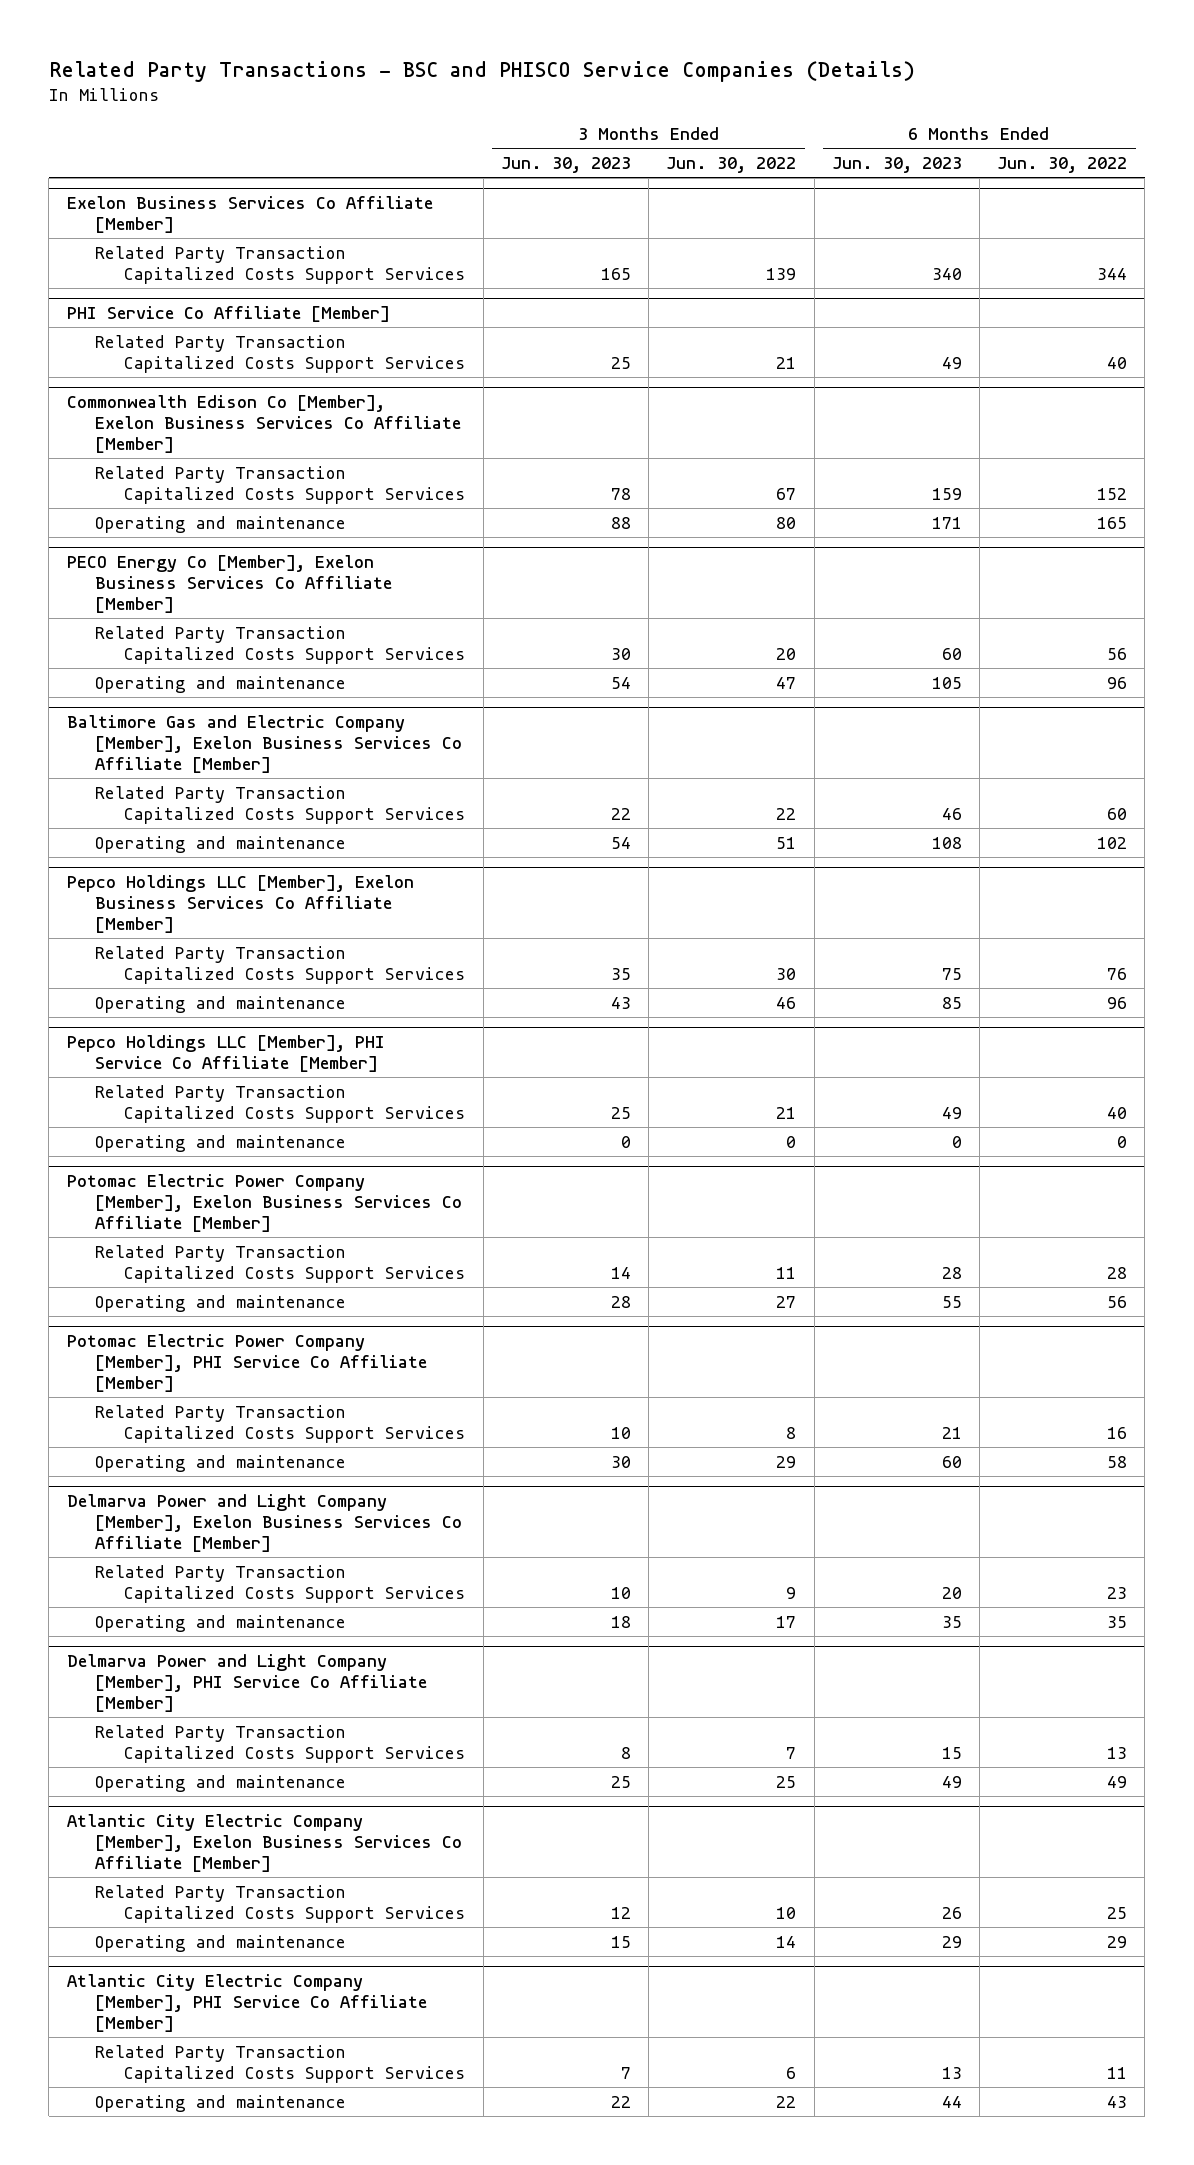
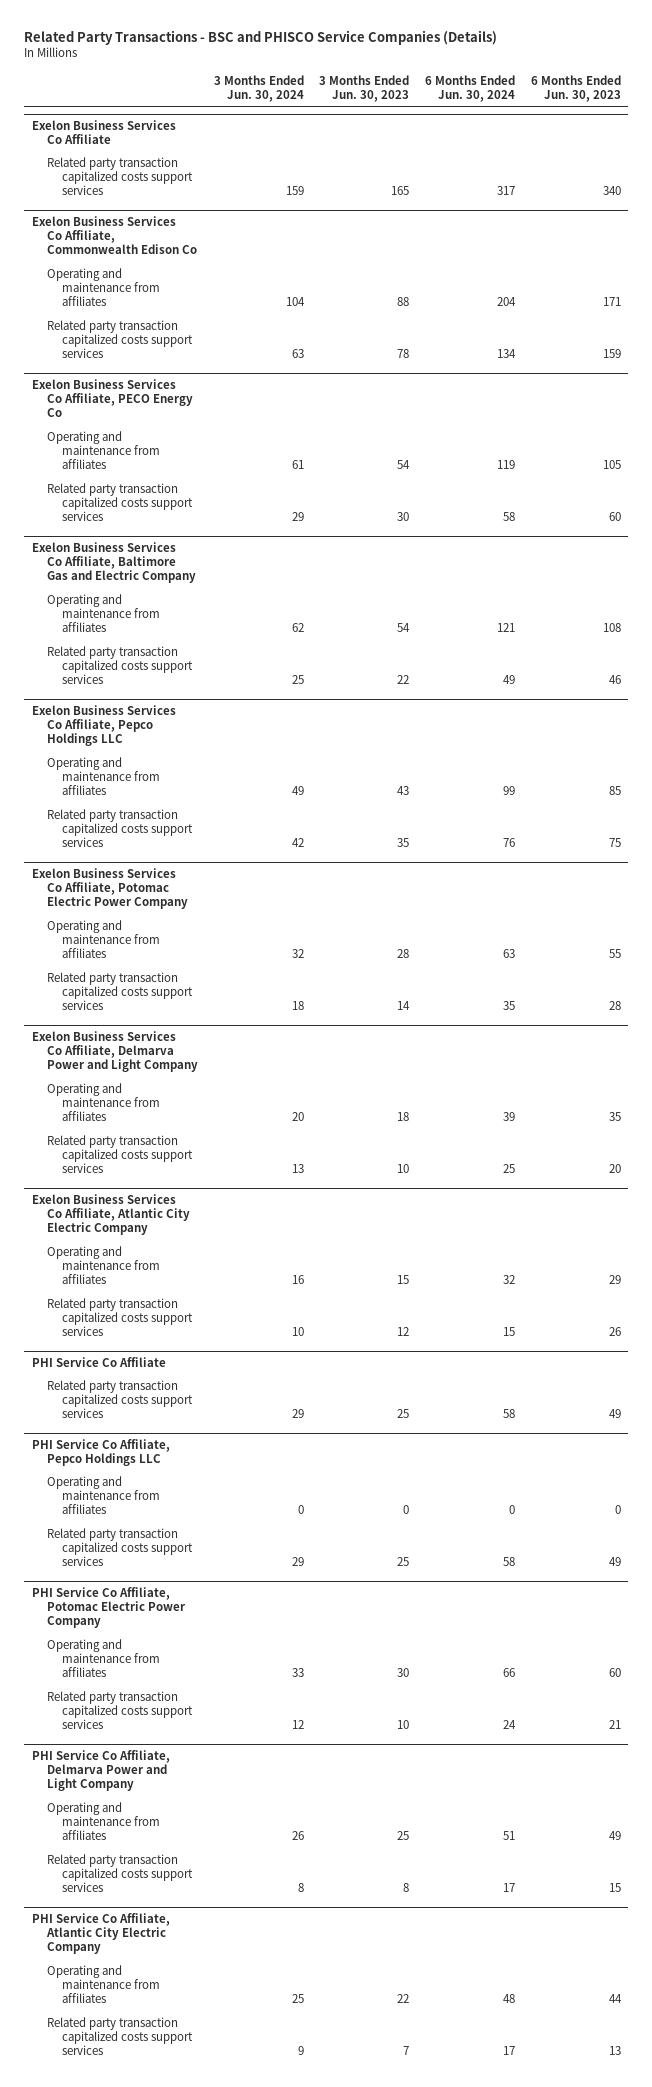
- | 3 Months Ended Jun. 30, 2023 | 3 Months Ended Jun. 30, 2022 | 6 Months Ended Jun. 30, 2023 | 6 Months Ended Jun. 30, 2022
+ | 3 Months Ended Jun. 30, 2024 | 3 Months Ended Jun. 30, 2023 | 6 Months Ended Jun. 30, 2024 | 6 Months Ended Jun. 30, 2023
- Exelon Business Services Co Affiliate [Member]
- Related Party Transaction Capitalized Costs Support Services | 165 | 139 | 340 | 344
- PHI Service Co Affiliate [Member]
- Related Party Transaction Capitalized Costs Support Services | 25 | 21 | 49 | 40
- Commonwealth Edison Co [Member], Exelon Business Services Co Affiliate [Member]
- Related Party Transaction Capitalized Costs Support Services | 78 | 67 | 159 | 152
- Operating and maintenance | 88 | 80 | 171 | 165
- PECO Energy Co [Member], Exelon Business Services Co Affiliate [Member]
- Related Party Transaction Capitalized Costs Support Services | 30 | 20 | 60 | 56
- Operating and maintenance | 54 | 47 | 105 | 96
- Baltimore Gas and Electric Company [Member], Exelon Business Services Co Affiliate [Member]
- Related Party Transaction Capitalized Costs Support Services | 22 | 22 | 46 | 60
- Operating and maintenance | 54 | 51 | 108 | 102
- Pepco Holdings LLC [Member], Exelon Business Services Co Affiliate [Member]
- Related Party Transaction Capitalized Costs Support Services | 35 | 30 | 75 | 76
- Operating and maintenance | 43 | 46 | 85 | 96
- Pepco Holdings LLC [Member], PHI Service Co Affiliate [Member]
- Related Party Transaction Capitalized Costs Support Services | 25 | 21 | 49 | 40
- Operating and maintenance | 0 | 0 | 0 | 0
- Potomac Electric Power Company [Member], Exelon Business Services Co Affiliate [Member]
- Related Party Transaction Capitalized Costs Support Services | 14 | 11 | 28 | 28
- Operating and maintenance | 28 | 27 | 55 | 56
- Potomac Electric Power Company [Member], PHI Service Co Affiliate [Member]
- Related Party Transaction Capitalized Costs Support Services | 10 | 8 | 21 | 16
- Operating and maintenance | 30 | 29 | 60 | 58
- Delmarva Power and Light Company [Member], Exelon Business Services Co Affiliate [Member]
- Related Party Transaction Capitalized Costs Support Services | 10 | 9 | 20 | 23
- Operating and maintenance | 18 | 17 | 35 | 35
- Delmarva Power and Light Company [Member], PHI Service Co Affiliate [Member]
- Related Party Transaction Capitalized Costs Support Services | 8 | 7 | 15 | 13
- Operating and maintenance | 25 | 25 | 49 | 49
- Atlantic City Electric Company [Member], Exelon Business Services Co Affiliate [Member]
- Related Party Transaction Capitalized Costs Support Services | 12 | 10 | 26 | 25
- Operating and maintenance | 15 | 14 | 29 | 29
- Atlantic City Electric Company [Member], PHI Service Co Affiliate [Member]
- Related Party Transaction Capitalized Costs Support Services | 7 | 6 | 13 | 11
- Operating and maintenance | 22 | 22 | 44 | 43
+ Exelon Business Services Co Affiliate
+ Related party transaction capitalized costs support services | 159 | 165 | 317 | 340
+ Exelon Business Services Co Affiliate, Commonwealth Edison Co
+ Operating and maintenance from affiliates | 104 | 88 | 204 | 171
+ Related party transaction capitalized costs support services | 63 | 78 | 134 | 159
+ Exelon Business Services Co Affiliate, PECO Energy Co
+ Operating and maintenance from affiliates | 61 | 54 | 119 | 105
+ Related party transaction capitalized costs support services | 29 | 30 | 58 | 60
+ Exelon Business Services Co Affiliate, Baltimore Gas and Electric Company
+ Operating and maintenance from affiliates | 62 | 54 | 121 | 108
+ Related party transaction capitalized costs support services | 25 | 22 | 49 | 46
+ Exelon Business Services Co Affiliate, Pepco Holdings LLC
+ Operating and maintenance from affiliates | 49 | 43 | 99 | 85
+ Related party transaction capitalized costs support services | 42 | 35 | 76 | 75
+ Exelon Business Services Co Affiliate, Potomac Electric Power Company
+ Operating and maintenance from affiliates | 32 | 28 | 63 | 55
+ Related party transaction capitalized costs support services | 18 | 14 | 35 | 28
+ Exelon Business Services Co Affiliate, Delmarva Power and Light Company
+ Operating and maintenance from affiliates | 20 | 18 | 39 | 35
+ Related party transaction capitalized costs support services | 13 | 10 | 25 | 20
+ Exelon Business Services Co Affiliate, Atlantic City Electric Company
+ Operating and maintenance from affiliates | 16 | 15 | 32 | 29
+ Related party transaction capitalized costs support services | 10 | 12 | 15 | 26
+ PHI Service Co Affiliate
+ Related party transaction capitalized costs support services | 29 | 25 | 58 | 49
+ PHI Service Co Affiliate, Pepco Holdings LLC
+ Operating and maintenance from affiliates | 0 | 0 | 0 | 0
+ Related party transaction capitalized costs support services | 29 | 25 | 58 | 49
+ PHI Service Co Affiliate, Potomac Electric Power Company
+ Operating and maintenance from affiliates | 33 | 30 | 66 | 60
+ Related party transaction capitalized costs support services | 12 | 10 | 24 | 21
+ PHI Service Co Affiliate, Delmarva Power and Light Company
+ Operating and maintenance from affiliates | 26 | 25 | 51 | 49
+ Related party transaction capitalized costs support services | 8 | 8 | 17 | 15
+ PHI Service Co Affiliate, Atlantic City Electric Company
+ Operating and maintenance from affiliates | 25 | 22 | 48 | 44
+ Related party transaction capitalized costs support services | 9 | 7 | 17 | 13

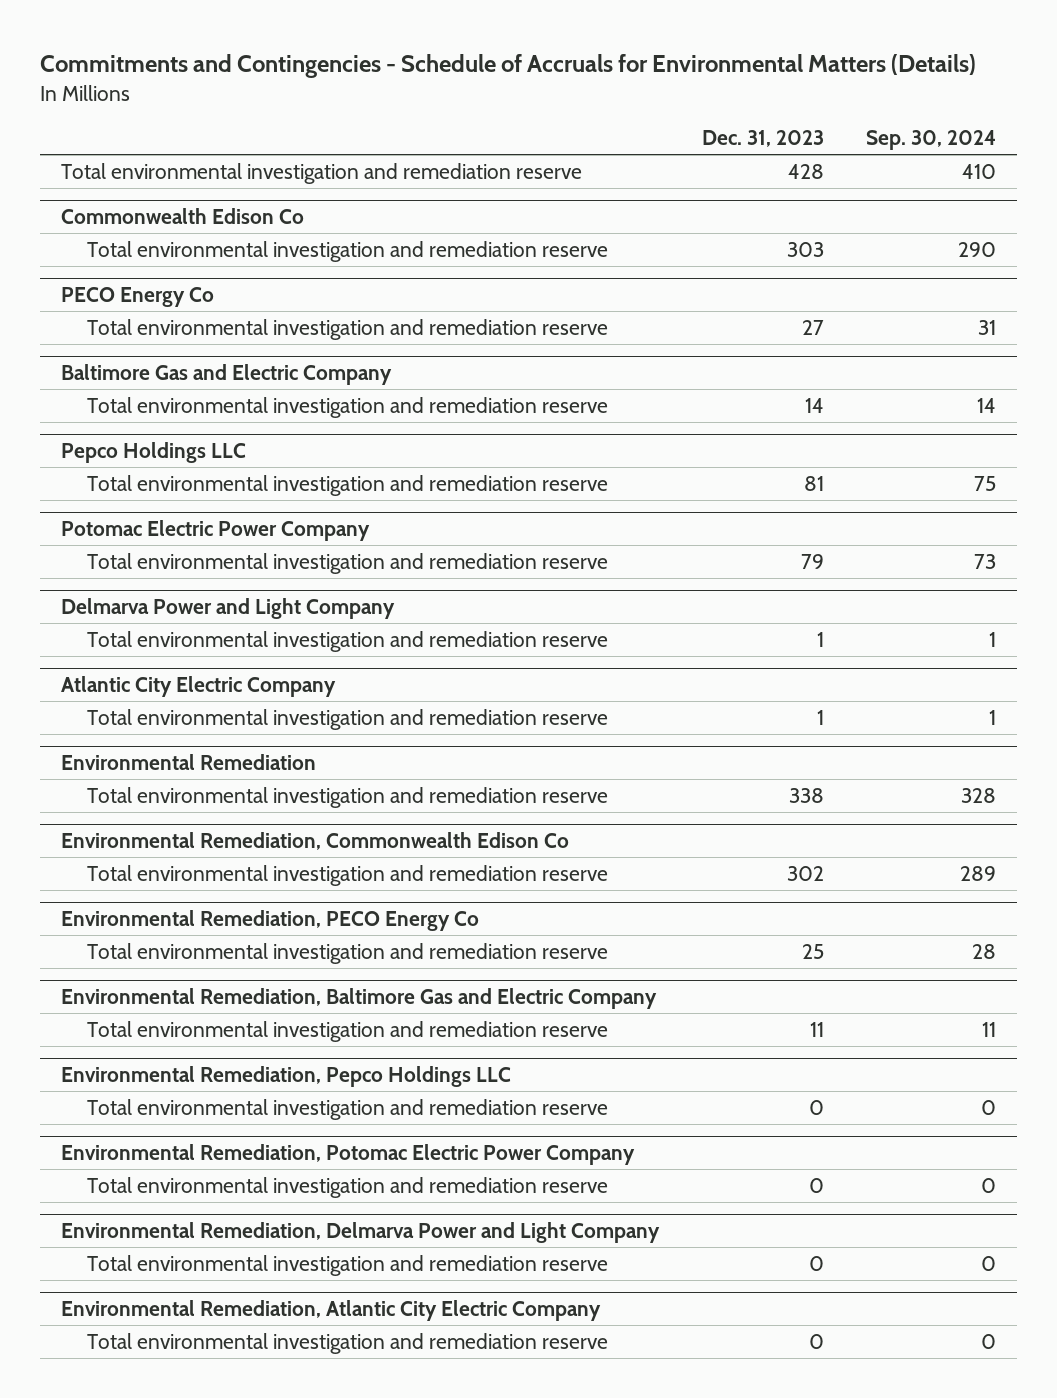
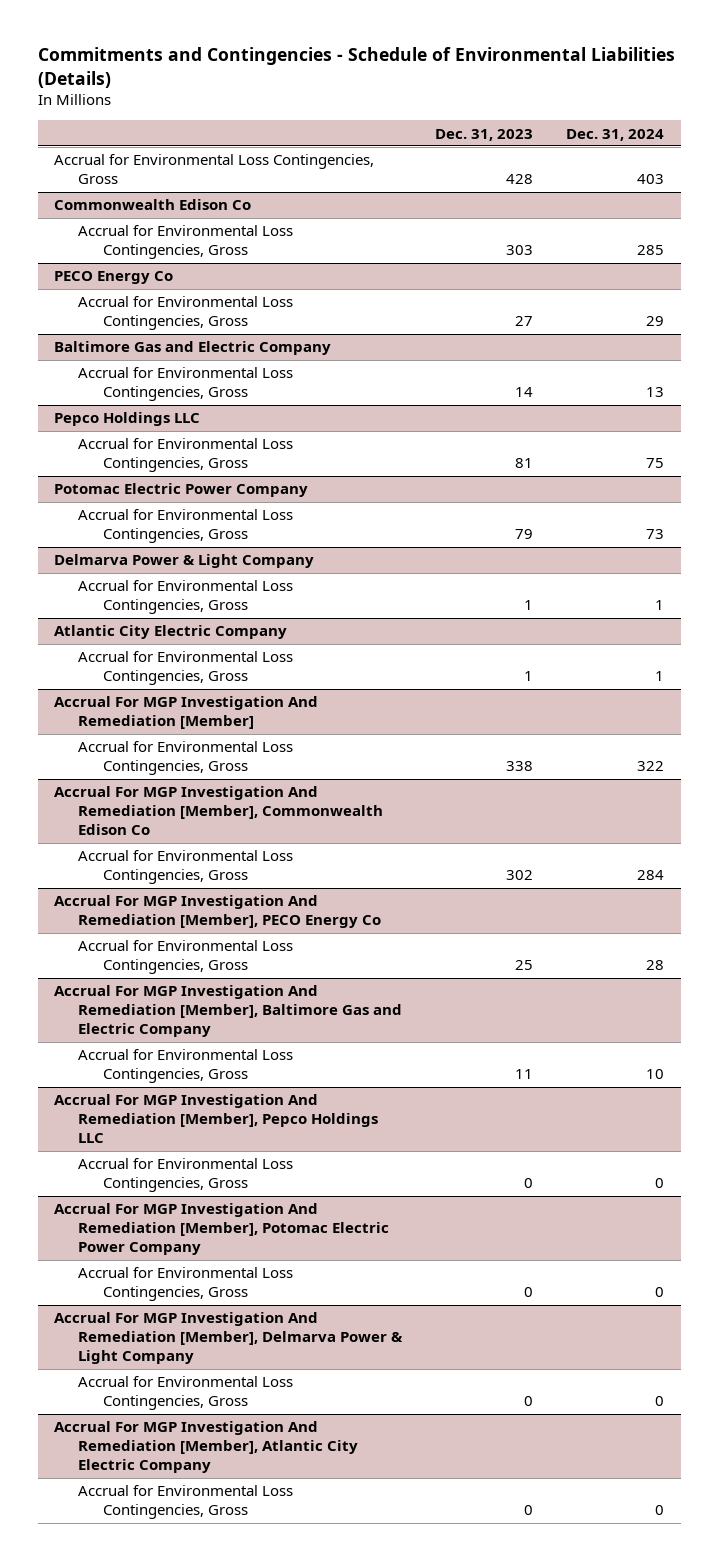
- Commitments and Contingencies - Schedule of Accruals for Environmental Matters (Details)
+ Commitments and Contingencies - Schedule of Environmental Liabilities (Details)
- | Dec. 31, 2023 | Sep. 30, 2024
+ | Dec. 31, 2023 | Dec. 31, 2024
- Total environmental investigation and remediation reserve | 428 | 410
+ Accrual for Environmental Loss Contingencies, Gross | 428 | 403
@ Commonwealth Edison Co
- Total environmental investigation and remediation reserve | 303 | 290
+ Accrual for Environmental Loss Contingencies, Gross | 303 | 285
@ PECO Energy Co
- Total environmental investigation and remediation reserve | 27 | 31
+ Accrual for Environmental Loss Contingencies, Gross | 27 | 29
@ Baltimore Gas and Electric Company
- Total environmental investigation and remediation reserve | 14 | 14
+ Accrual for Environmental Loss Contingencies, Gross | 14 | 13
@ Pepco Holdings LLC
- Total environmental investigation and remediation reserve | 81 | 75
+ Accrual for Environmental Loss Contingencies, Gross | 81 | 75
@ Potomac Electric Power Company
- Total environmental investigation and remediation reserve | 79 | 73
- Delmarva Power and Light Company
- Total environmental investigation and remediation reserve | 1 | 1
@ Potomac Electric Power Company
+ Accrual for Environmental Loss Contingencies, Gross | 79 | 73
+ Delmarva Power & Light Company
+ Accrual for Environmental Loss Contingencies, Gross | 1 | 1
@ Atlantic City Electric Company
- Total environmental investigation and remediation reserve | 1 | 1
- Environmental Remediation
- Total environmental investigation and remediation reserve | 338 | 328
- Environmental Remediation, Commonwealth Edison Co
- Total environmental investigation and remediation reserve | 302 | 289
- Environmental Remediation, PECO Energy Co
- Total environmental investigation and remediation reserve | 25 | 28
- Environmental Remediation, Baltimore Gas and Electric Company
- Total environmental investigation and remediation reserve | 11 | 11
- Environmental Remediation, Pepco Holdings LLC
- Total environmental investigation and remediation reserve | 0 | 0
- Environmental Remediation, Potomac Electric Power Company
- Total environmental investigation and remediation reserve | 0 | 0
- Environmental Remediation, Delmarva Power and Light Company
- Total environmental investigation and remediation reserve | 0 | 0
- Environmental Remediation, Atlantic City Electric Company
- Total environmental investigation and remediation reserve | 0 | 0
@ Atlantic City Electric Company
+ Accrual for Environmental Loss Contingencies, Gross | 1 | 1
+ Accrual For MGP Investigation And Remediation [Member]
+ Accrual for Environmental Loss Contingencies, Gross | 338 | 322
+ Accrual For MGP Investigation And Remediation [Member], Commonwealth Edison Co
+ Accrual for Environmental Loss Contingencies, Gross | 302 | 284
+ Accrual For MGP Investigation And Remediation [Member], PECO Energy Co
+ Accrual for Environmental Loss Contingencies, Gross | 25 | 28
+ Accrual For MGP Investigation And Remediation [Member], Baltimore Gas and Electric Company
+ Accrual for Environmental Loss Contingencies, Gross | 11 | 10
+ Accrual For MGP Investigation And Remediation [Member], Pepco Holdings LLC
+ Accrual for Environmental Loss Contingencies, Gross | 0 | 0
+ Accrual For MGP Investigation And Remediation [Member], Potomac Electric Power Company
+ Accrual for Environmental Loss Contingencies, Gross | 0 | 0
+ Accrual For MGP Investigation And Remediation [Member], Delmarva Power & Light Company
+ Accrual for Environmental Loss Contingencies, Gross | 0 | 0
+ Accrual For MGP Investigation And Remediation [Member], Atlantic City Electric Company
+ Accrual for Environmental Loss Contingencies, Gross | 0 | 0

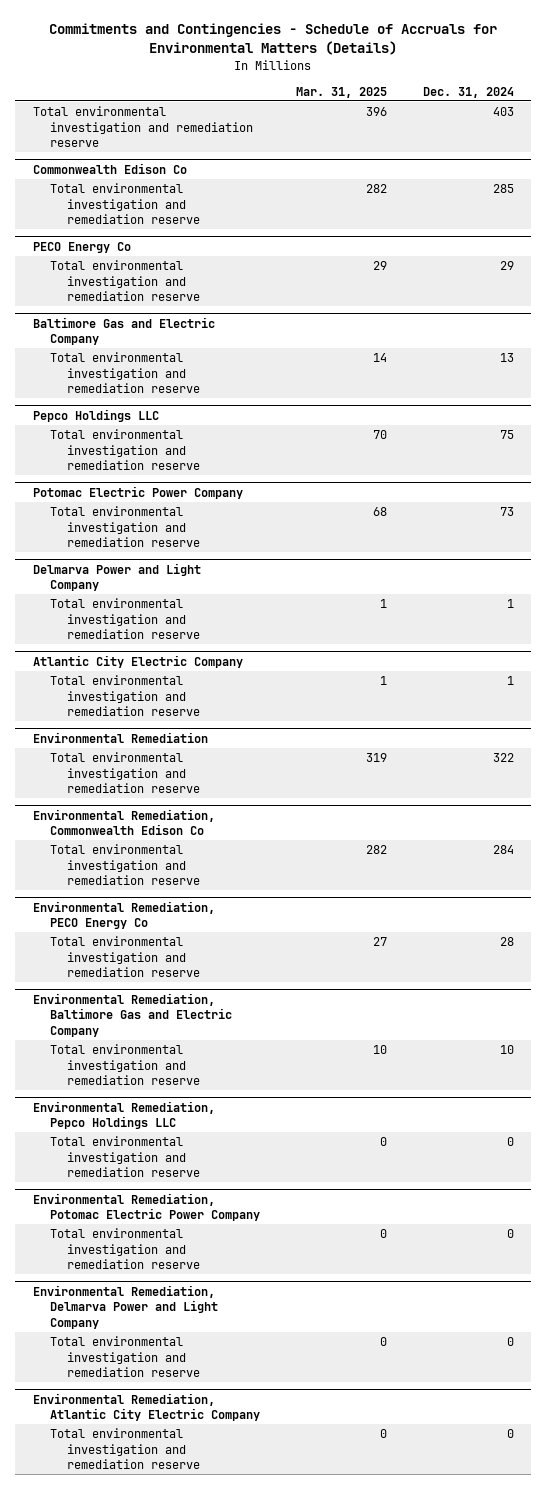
- Commitments and Contingencies - Schedule of Environmental Liabilities (Details)
+ Commitments and Contingencies - Schedule of Accruals for Environmental Matters (Details)
- | Dec. 31, 2023 | Dec. 31, 2024
+ | Mar. 31, 2025 | Dec. 31, 2024
- Accrual for Environmental Loss Contingencies, Gross | 428 | 403
+ Total environmental investigation and remediation reserve | 396 | 403
@ Commonwealth Edison Co
- Accrual for Environmental Loss Contingencies, Gross | 303 | 285
+ Total environmental investigation and remediation reserve | 282 | 285
@ PECO Energy Co
- Accrual for Environmental Loss Contingencies, Gross | 27 | 29
+ Total environmental investigation and remediation reserve | 29 | 29
@ Baltimore Gas and Electric Company
- Accrual for Environmental Loss Contingencies, Gross | 14 | 13
+ Total environmental investigation and remediation reserve | 14 | 13
@ Pepco Holdings LLC
- Accrual for Environmental Loss Contingencies, Gross | 81 | 75
+ Total environmental investigation and remediation reserve | 70 | 75
@ Potomac Electric Power Company
- Accrual for Environmental Loss Contingencies, Gross | 79 | 73
- Delmarva Power & Light Company
- Accrual for Environmental Loss Contingencies, Gross | 1 | 1
@ Potomac Electric Power Company
+ Total environmental investigation and remediation reserve | 68 | 73
+ Delmarva Power and Light Company
+ Total environmental investigation and remediation reserve | 1 | 1
@ Atlantic City Electric Company
- Accrual for Environmental Loss Contingencies, Gross | 1 | 1
- Accrual For MGP Investigation And Remediation [Member]
- Accrual for Environmental Loss Contingencies, Gross | 338 | 322
- Accrual For MGP Investigation And Remediation [Member], Commonwealth Edison Co
- Accrual for Environmental Loss Contingencies, Gross | 302 | 284
- Accrual For MGP Investigation And Remediation [Member], PECO Energy Co
- Accrual for Environmental Loss Contingencies, Gross | 25 | 28
- Accrual For MGP Investigation And Remediation [Member], Baltimore Gas and Electric Company
- Accrual for Environmental Loss Contingencies, Gross | 11 | 10
- Accrual For MGP Investigation And Remediation [Member], Pepco Holdings LLC
- Accrual for Environmental Loss Contingencies, Gross | 0 | 0
- Accrual For MGP Investigation And Remediation [Member], Potomac Electric Power Company
- Accrual for Environmental Loss Contingencies, Gross | 0 | 0
- Accrual For MGP Investigation And Remediation [Member], Delmarva Power & Light Company
- Accrual for Environmental Loss Contingencies, Gross | 0 | 0
- Accrual For MGP Investigation And Remediation [Member], Atlantic City Electric Company
- Accrual for Environmental Loss Contingencies, Gross | 0 | 0
@ Atlantic City Electric Company
+ Total environmental investigation and remediation reserve | 1 | 1
+ Environmental Remediation
+ Total environmental investigation and remediation reserve | 319 | 322
+ Environmental Remediation, Commonwealth Edison Co
+ Total environmental investigation and remediation reserve | 282 | 284
+ Environmental Remediation, PECO Energy Co
+ Total environmental investigation and remediation reserve | 27 | 28
+ Environmental Remediation, Baltimore Gas and Electric Company
+ Total environmental investigation and remediation reserve | 10 | 10
+ Environmental Remediation, Pepco Holdings LLC
+ Total environmental investigation and remediation reserve | 0 | 0
+ Environmental Remediation, Potomac Electric Power Company
+ Total environmental investigation and remediation reserve | 0 | 0
+ Environmental Remediation, Delmarva Power and Light Company
+ Total environmental investigation and remediation reserve | 0 | 0
+ Environmental Remediation, Atlantic City Electric Company
+ Total environmental investigation and remediation reserve | 0 | 0

